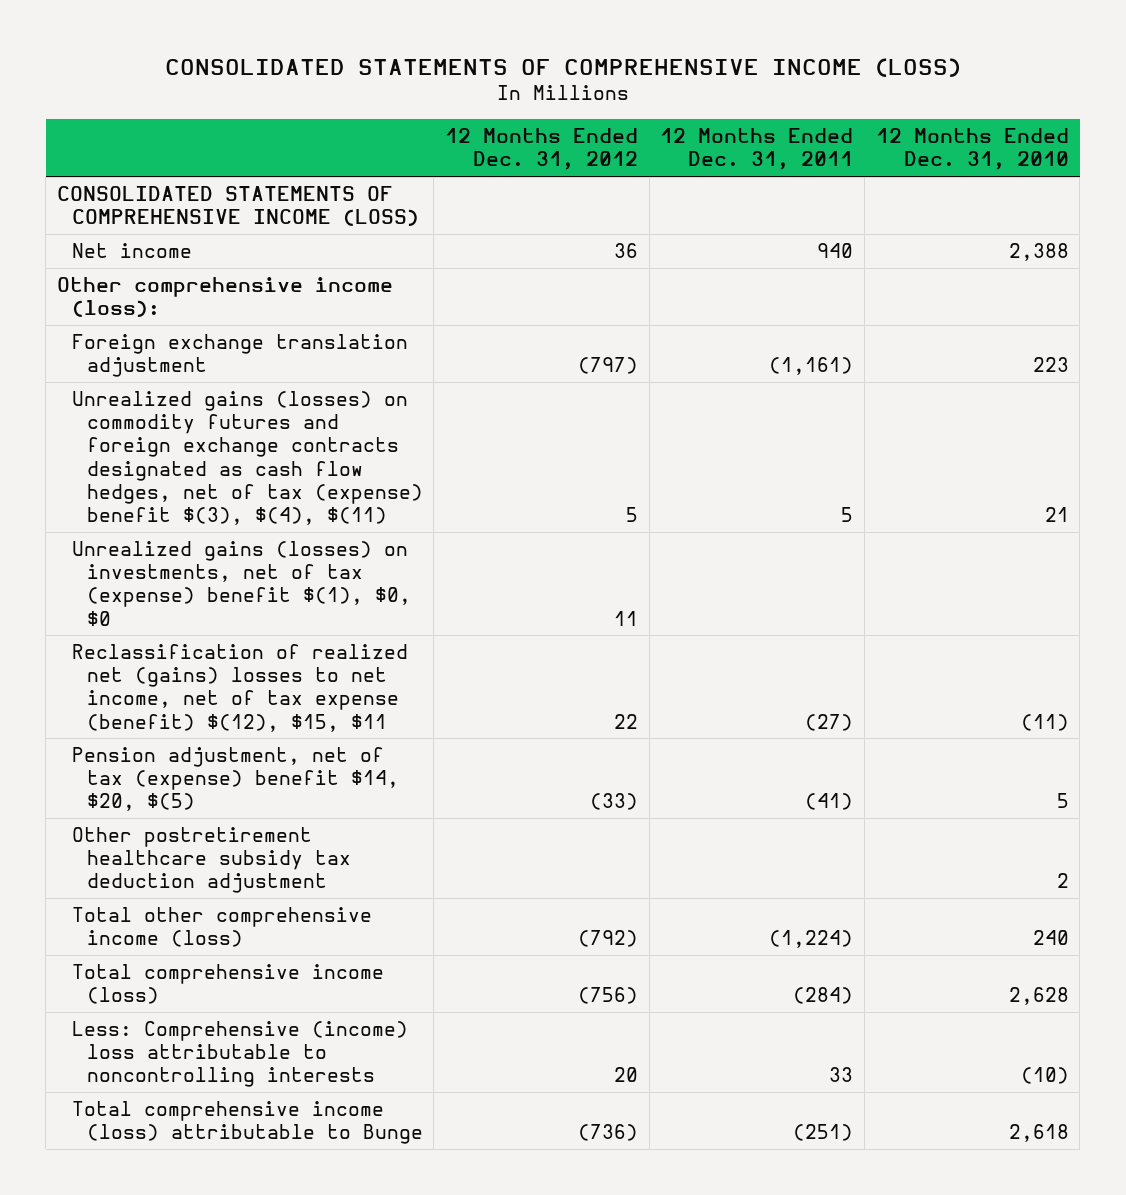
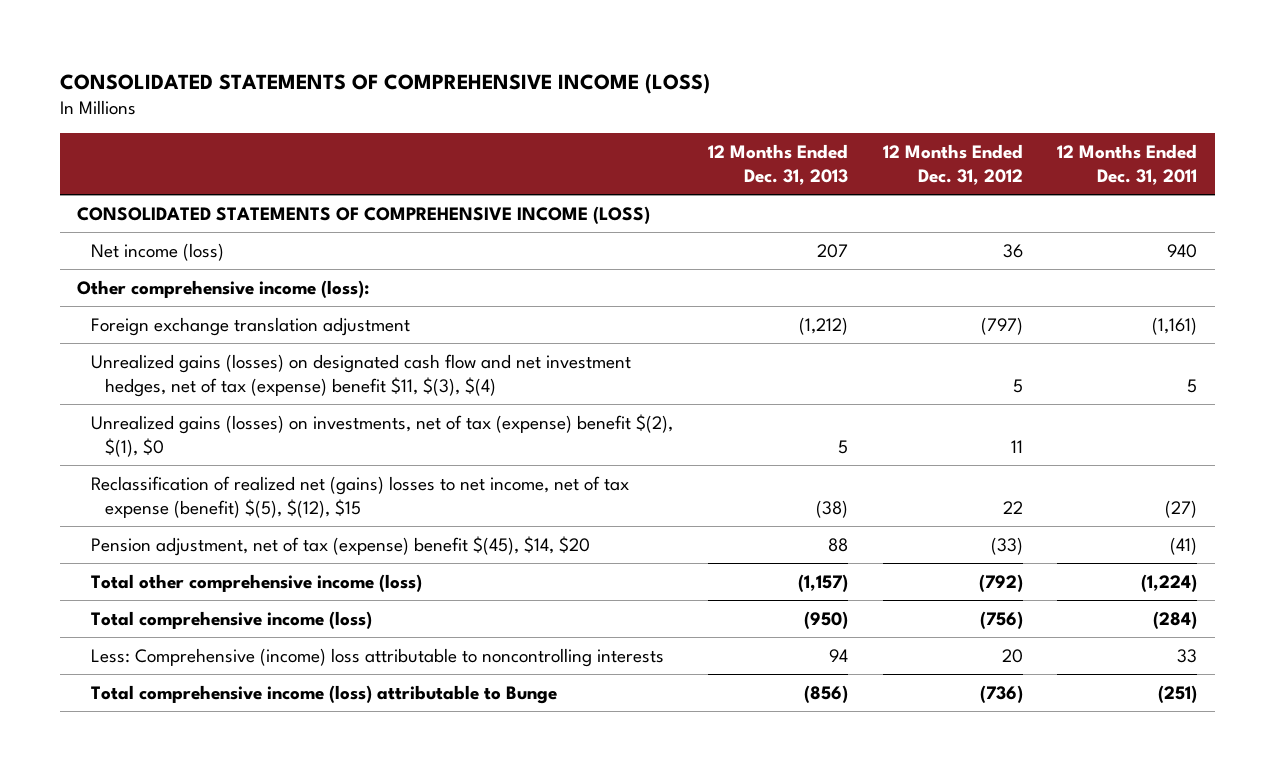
- | 12 Months Ended Dec. 31, 2012 | 12 Months Ended Dec. 31, 2011 | 12 Months Ended Dec. 31, 2010
+ | 12 Months Ended Dec. 31, 2013 | 12 Months Ended Dec. 31, 2012 | 12 Months Ended Dec. 31, 2011
- Net income | 36 | 940 | 2,388
+ Net income (loss) | 207 | 36 | 940
- Unrealized gains (losses) on commodity futures and foreign exchange contracts designated as cash flow hedges, net of tax (expense) benefit $(3), $(4), $(11) | 5 | 5 | 21
- Unrealized gains (losses) on investments, net of tax (expense) benefit $(1), $0, $0 | 11 | |
- Reclassification of realized net (gains) losses to net income, net of tax expense (benefit) $(12), $15, $11 | 22 | (27) | (11)
- Pension adjustment, net of tax (expense) benefit $14, $20, $(5) | (33) | (41) | 5
- Other postretirement healthcare subsidy tax deduction adjustment | | | 2
+ Unrealized gains (losses) on designated cash flow and net investment hedges, net of tax (expense) benefit $11, $(3), $(4) | | 5 | 5
+ Unrealized gains (losses) on investments, net of tax (expense) benefit $(2), $(1), $0 | 5 | 11 |
+ Reclassification of realized net (gains) losses to net income, net of tax expense (benefit) $(5), $(12), $15 | (38) | 22 | (27)
+ Pension adjustment, net of tax (expense) benefit $(45), $14, $20 | 88 | (33) | (41)

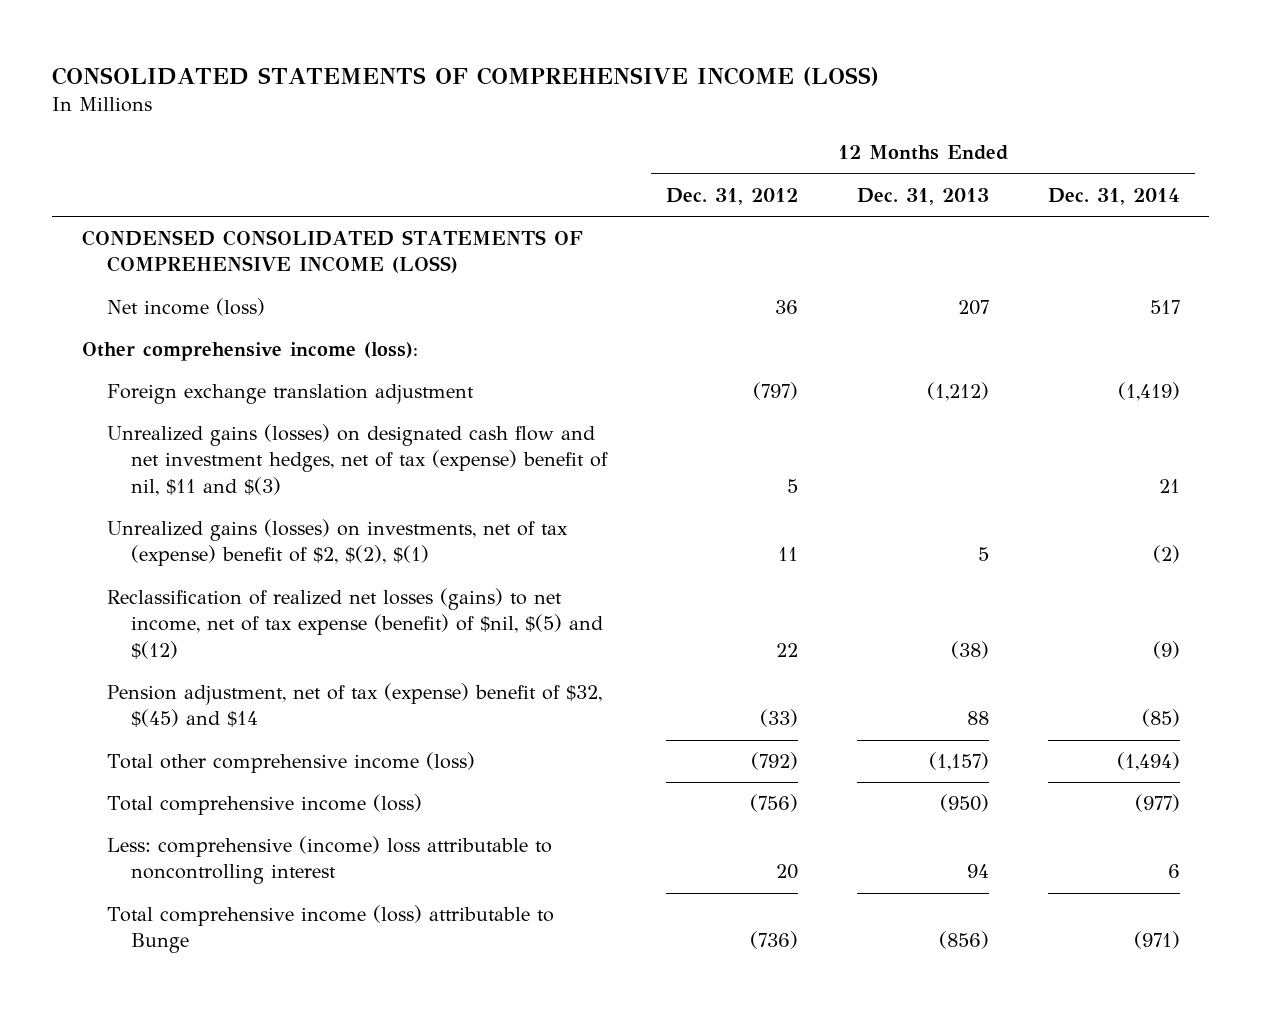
- | 12 Months Ended Dec. 31, 2013 | 12 Months Ended Dec. 31, 2012 | 12 Months Ended Dec. 31, 2011
+ | 12 Months Ended Dec. 31, 2012 | 12 Months Ended Dec. 31, 2013 | 12 Months Ended Dec. 31, 2014
- CONSOLIDATED STATEMENTS OF COMPREHENSIVE INCOME (LOSS)
+ CONDENSED CONSOLIDATED STATEMENTS OF COMPREHENSIVE INCOME (LOSS)
- Unrealized gains (losses) on designated cash flow and net investment hedges, net of tax (expense) benefit $11, $(3), $(4) | | 5 | 5
- Unrealized gains (losses) on investments, net of tax (expense) benefit $(2), $(1), $0 | 5 | 11 |
- Reclassification of realized net (gains) losses to net income, net of tax expense (benefit) $(5), $(12), $15 | (38) | 22 | (27)
- Pension adjustment, net of tax (expense) benefit $(45), $14, $20 | 88 | (33) | (41)
+ Unrealized gains (losses) on designated cash flow and net investment hedges, net of tax (expense) benefit of nil, $11 and $(3) | 5 | | 21
+ Unrealized gains (losses) on investments, net of tax (expense) benefit of $2, $(2), $(1) | 11 | 5 | (2)
+ Reclassification of realized net losses (gains) to net income, net of tax expense (benefit) of $nil, $(5) and $(12) | 22 | (38) | (9)
+ Pension adjustment, net of tax (expense) benefit of $32, $(45) and $14 | (33) | 88 | (85)
- Less: Comprehensive (income) loss attributable to noncontrolling interests | 94 | 20 | 33
+ Less: comprehensive (income) loss attributable to noncontrolling interest | 20 | 94 | 6

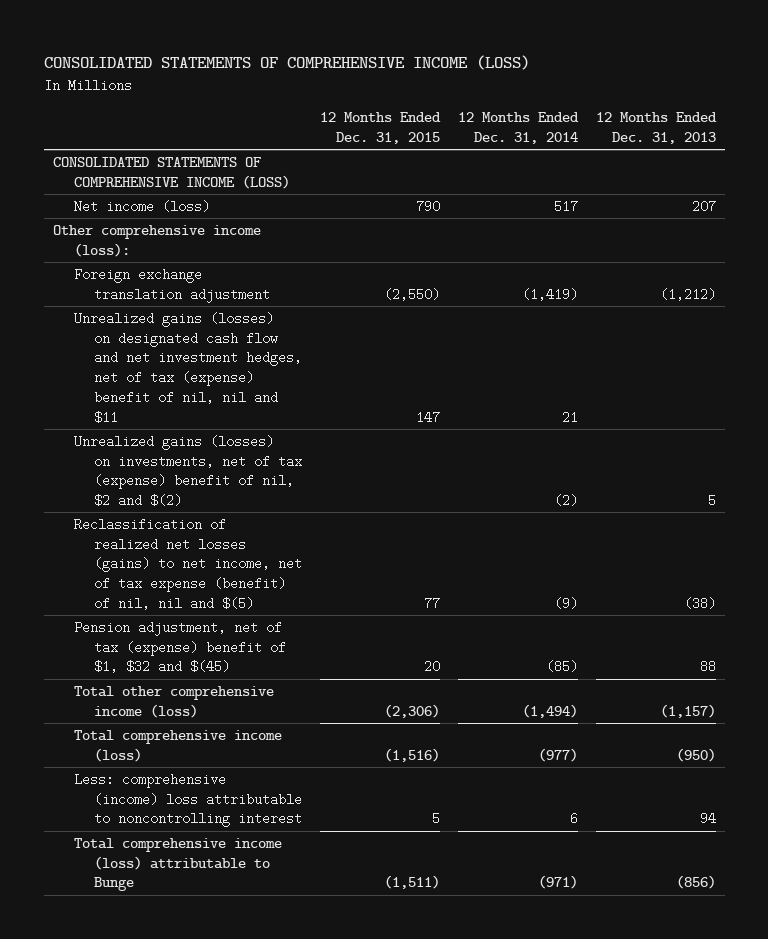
- | 12 Months Ended Dec. 31, 2012 | 12 Months Ended Dec. 31, 2013 | 12 Months Ended Dec. 31, 2014
+ | 12 Months Ended Dec. 31, 2015 | 12 Months Ended Dec. 31, 2014 | 12 Months Ended Dec. 31, 2013
- CONDENSED CONSOLIDATED STATEMENTS OF COMPREHENSIVE INCOME (LOSS)
+ CONSOLIDATED STATEMENTS OF COMPREHENSIVE INCOME (LOSS)
- Unrealized gains (losses) on designated cash flow and net investment hedges, net of tax (expense) benefit of nil, $11 and $(3) | 5 | | 21
- Unrealized gains (losses) on investments, net of tax (expense) benefit of $2, $(2), $(1) | 11 | 5 | (2)
- Reclassification of realized net losses (gains) to net income, net of tax expense (benefit) of $nil, $(5) and $(12) | 22 | (38) | (9)
- Pension adjustment, net of tax (expense) benefit of $32, $(45) and $14 | (33) | 88 | (85)
+ Unrealized gains (losses) on designated cash flow and net investment hedges, net of tax (expense) benefit of nil, nil and $11 | 147 | 21 |
+ Unrealized gains (losses) on investments, net of tax (expense) benefit of nil, $2 and $(2) | | (2) | 5
+ Reclassification of realized net losses (gains) to net income, net of tax expense (benefit) of nil, nil and $(5) | 77 | (9) | (38)
+ Pension adjustment, net of tax (expense) benefit of $1, $32 and $(45) | 20 | (85) | 88

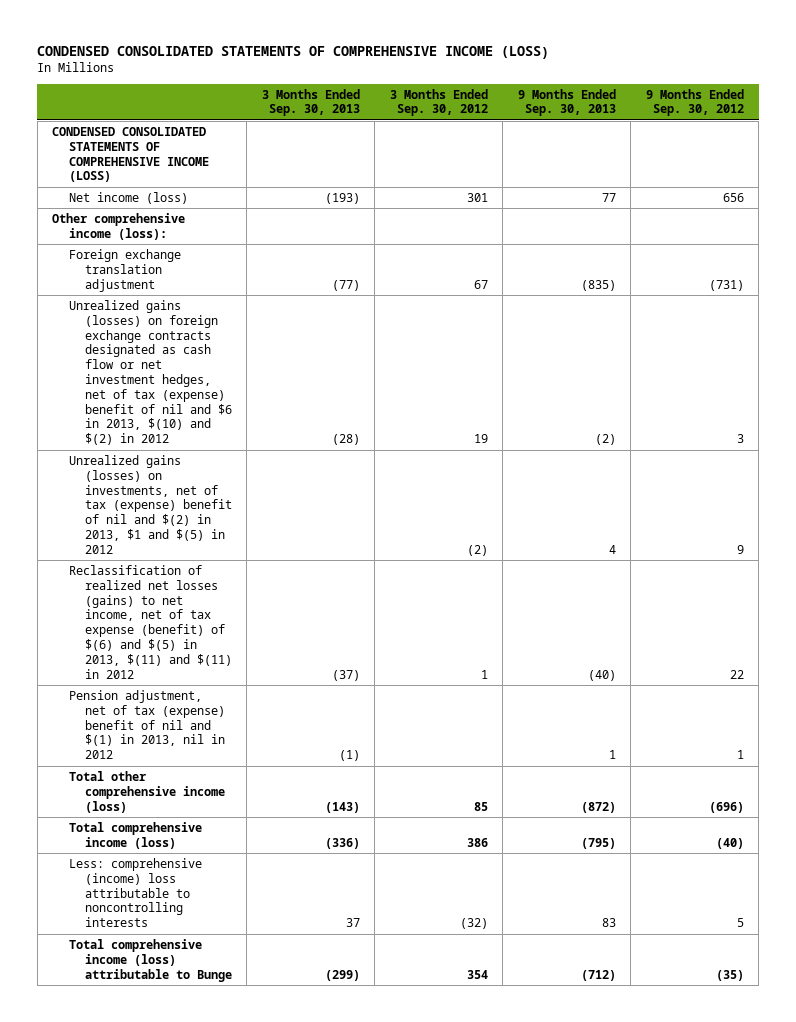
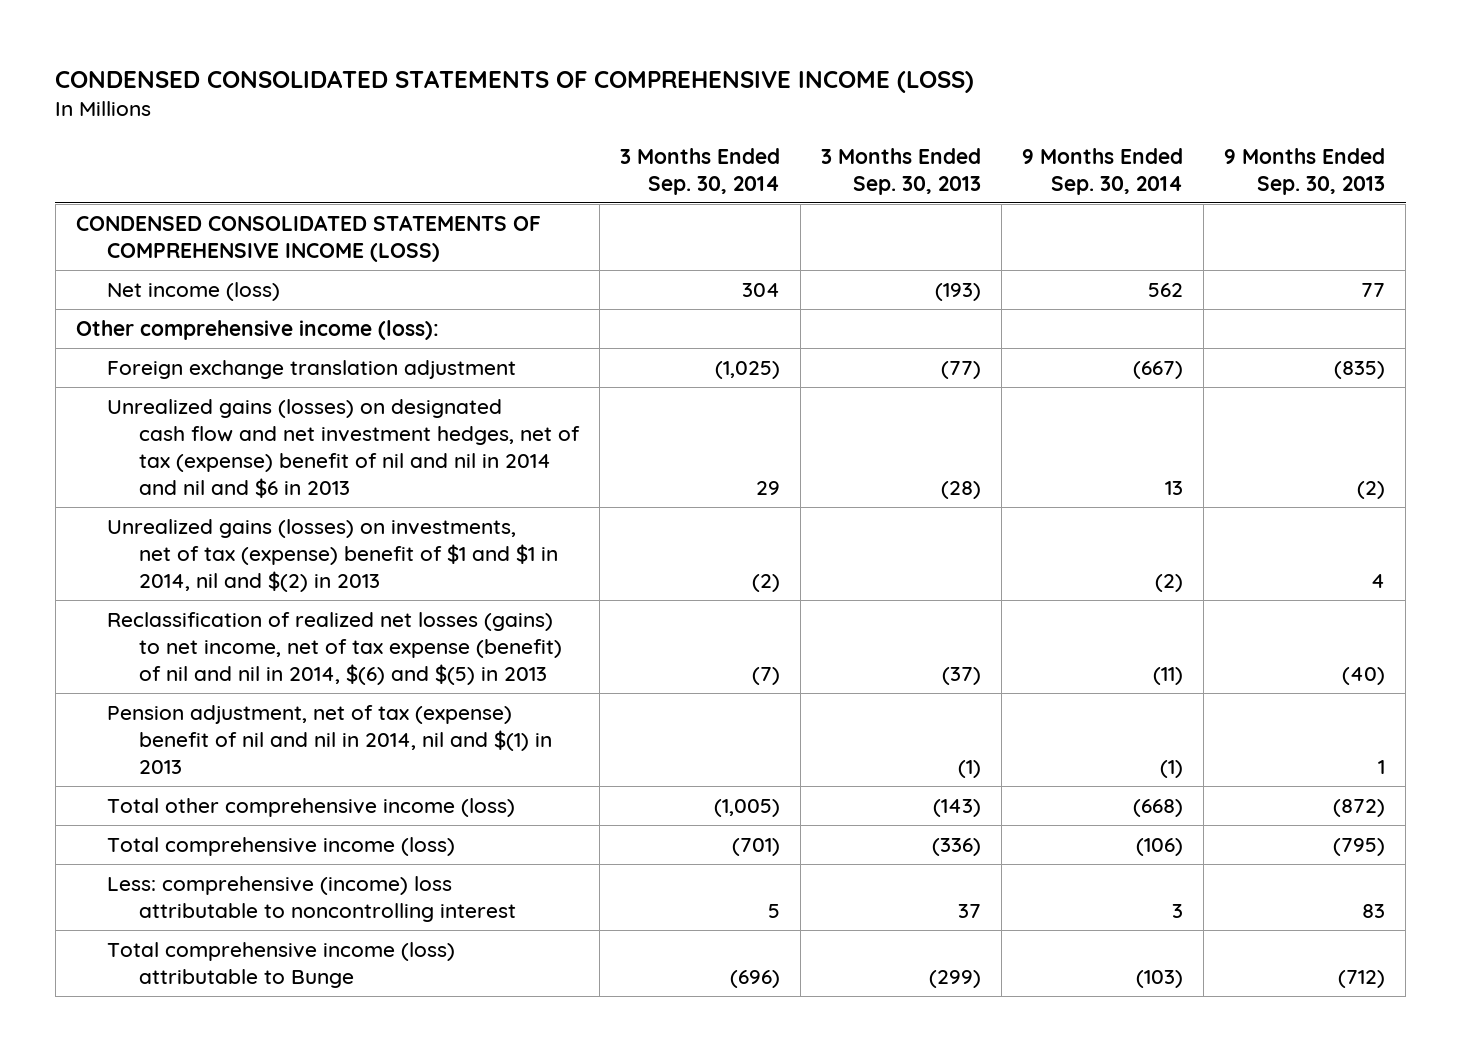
- | 3 Months Ended Sep. 30, 2013 | 3 Months Ended Sep. 30, 2012 | 9 Months Ended Sep. 30, 2013 | 9 Months Ended Sep. 30, 2012
+ | 3 Months Ended Sep. 30, 2014 | 3 Months Ended Sep. 30, 2013 | 9 Months Ended Sep. 30, 2014 | 9 Months Ended Sep. 30, 2013
- Unrealized gains (losses) on foreign exchange contracts designated as cash flow or net investment hedges, net of tax (expense) benefit of nil and $6 in 2013, $(10) and $(2) in 2012 | (28) | 19 | (2) | 3
- Unrealized gains (losses) on investments, net of tax (expense) benefit of nil and $(2) in 2013, $1 and $(5) in 2012 | | (2) | 4 | 9
- Reclassification of realized net losses (gains) to net income, net of tax expense (benefit) of $(6) and $(5) in 2013, $(11) and $(11) in 2012 | (37) | 1 | (40) | 22
- Pension adjustment, net of tax (expense) benefit of nil and $(1) in 2013, nil in 2012 | (1) | | 1 | 1
+ Unrealized gains (losses) on designated cash flow and net investment hedges, net of tax (expense) benefit of nil and nil in 2014 and nil and $6 in 2013 | 29 | (28) | 13 | (2)
+ Unrealized gains (losses) on investments, net of tax (expense) benefit of $1 and $1 in 2014, nil and $(2) in 2013 | (2) | | (2) | 4
+ Reclassification of realized net losses (gains) to net income, net of tax expense (benefit) of nil and nil in 2014, $(6) and $(5) in 2013 | (7) | (37) | (11) | (40)
+ Pension adjustment, net of tax (expense) benefit of nil and nil in 2014, nil and $(1) in 2013 | | (1) | (1) | 1
- Less: comprehensive (income) loss attributable to noncontrolling interests | 37 | (32) | 83 | 5
+ Less: comprehensive (income) loss attributable to noncontrolling interest | 5 | 37 | 3 | 83

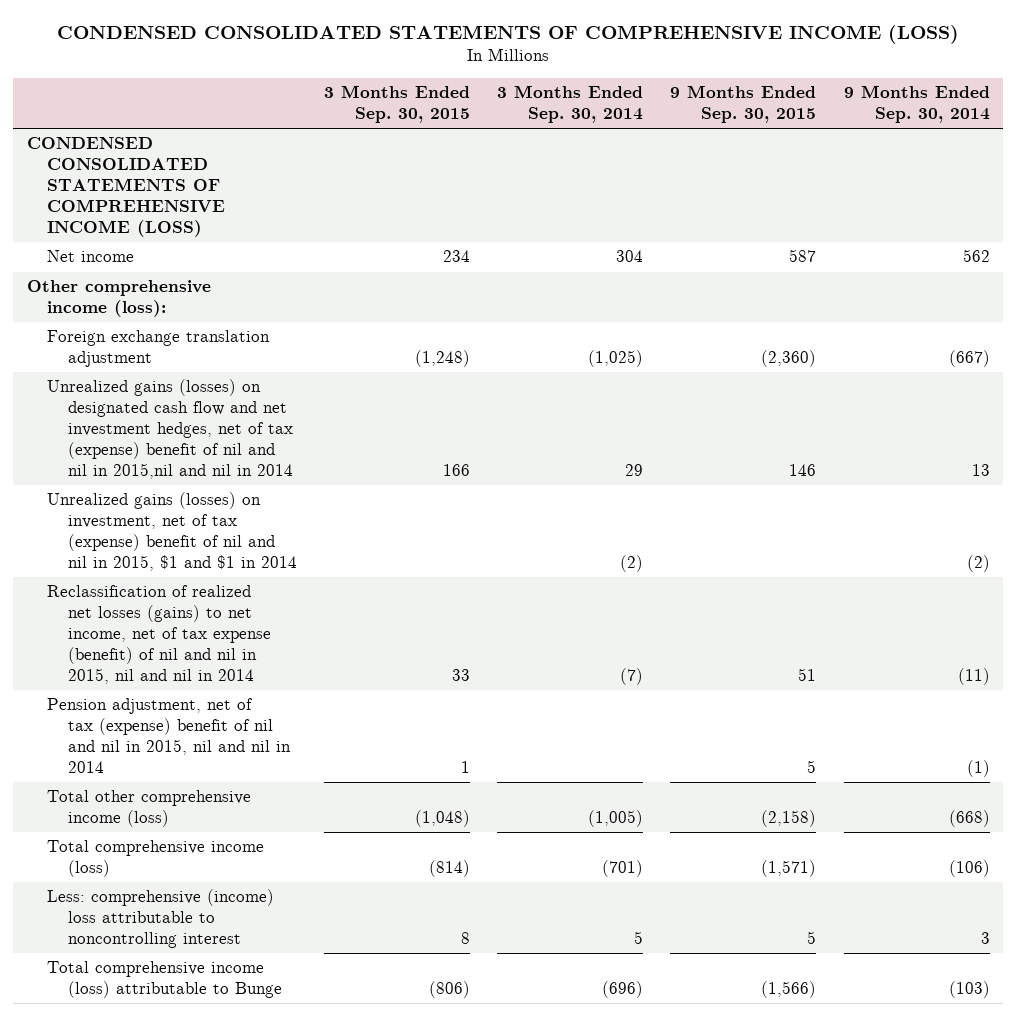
- | 3 Months Ended Sep. 30, 2014 | 3 Months Ended Sep. 30, 2013 | 9 Months Ended Sep. 30, 2014 | 9 Months Ended Sep. 30, 2013
+ | 3 Months Ended Sep. 30, 2015 | 3 Months Ended Sep. 30, 2014 | 9 Months Ended Sep. 30, 2015 | 9 Months Ended Sep. 30, 2014
- Net income (loss) | 304 | (193) | 562 | 77
+ Net income | 234 | 304 | 587 | 562
- Unrealized gains (losses) on designated cash flow and net investment hedges, net of tax (expense) benefit of nil and nil in 2014 and nil and $6 in 2013 | 29 | (28) | 13 | (2)
- Unrealized gains (losses) on investments, net of tax (expense) benefit of $1 and $1 in 2014, nil and $(2) in 2013 | (2) | | (2) | 4
- Reclassification of realized net losses (gains) to net income, net of tax expense (benefit) of nil and nil in 2014, $(6) and $(5) in 2013 | (7) | (37) | (11) | (40)
- Pension adjustment, net of tax (expense) benefit of nil and nil in 2014, nil and $(1) in 2013 | | (1) | (1) | 1
+ Unrealized gains (losses) on designated cash flow and net investment hedges, net of tax (expense) benefit of nil and nil in 2015,nil and nil in 2014 | 166 | 29 | 146 | 13
+ Unrealized gains (losses) on investment, net of tax (expense) benefit of nil and nil in 2015, $1 and $1 in 2014 | | (2) | | (2)
+ Reclassification of realized net losses (gains) to net income, net of tax expense (benefit) of nil and nil in 2015, nil and nil in 2014 | 33 | (7) | 51 | (11)
+ Pension adjustment, net of tax (expense) benefit of nil and nil in 2015, nil and nil in 2014 | 1 | | 5 | (1)

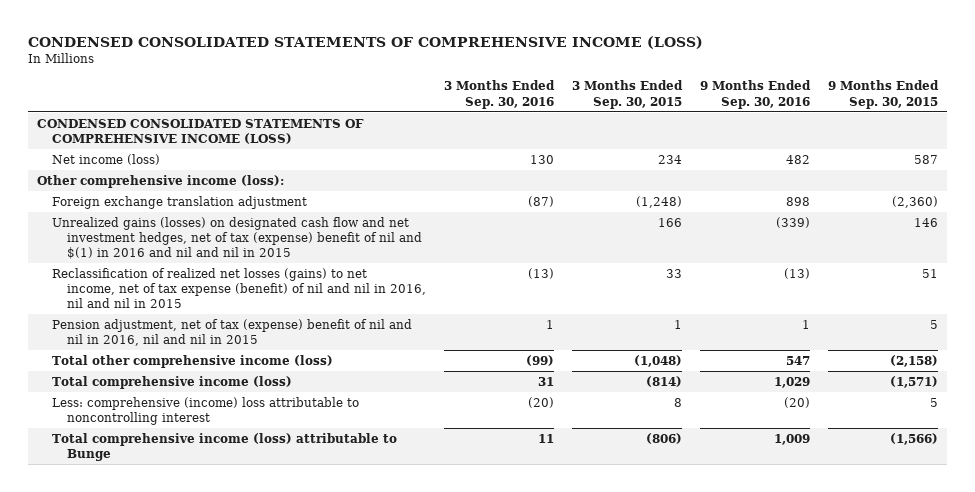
- | 3 Months Ended Sep. 30, 2015 | 3 Months Ended Sep. 30, 2014 | 9 Months Ended Sep. 30, 2015 | 9 Months Ended Sep. 30, 2014
+ | 3 Months Ended Sep. 30, 2016 | 3 Months Ended Sep. 30, 2015 | 9 Months Ended Sep. 30, 2016 | 9 Months Ended Sep. 30, 2015
- Net income | 234 | 304 | 587 | 562
+ Net income (loss) | 130 | 234 | 482 | 587
- Unrealized gains (losses) on designated cash flow and net investment hedges, net of tax (expense) benefit of nil and nil in 2015,nil and nil in 2014 | 166 | 29 | 146 | 13
- Unrealized gains (losses) on investment, net of tax (expense) benefit of nil and nil in 2015, $1 and $1 in 2014 | | (2) | | (2)
- Reclassification of realized net losses (gains) to net income, net of tax expense (benefit) of nil and nil in 2015, nil and nil in 2014 | 33 | (7) | 51 | (11)
- Pension adjustment, net of tax (expense) benefit of nil and nil in 2015, nil and nil in 2014 | 1 | | 5 | (1)
+ Unrealized gains (losses) on designated cash flow and net investment hedges, net of tax (expense) benefit of nil and $(1) in 2016 and nil and nil in 2015 | | 166 | (339) | 146
+ Reclassification of realized net losses (gains) to net income, net of tax expense (benefit) of nil and nil in 2016, nil and nil in 2015 | (13) | 33 | (13) | 51
+ Pension adjustment, net of tax (expense) benefit of nil and nil in 2016, nil and nil in 2015 | 1 | 1 | 1 | 5

